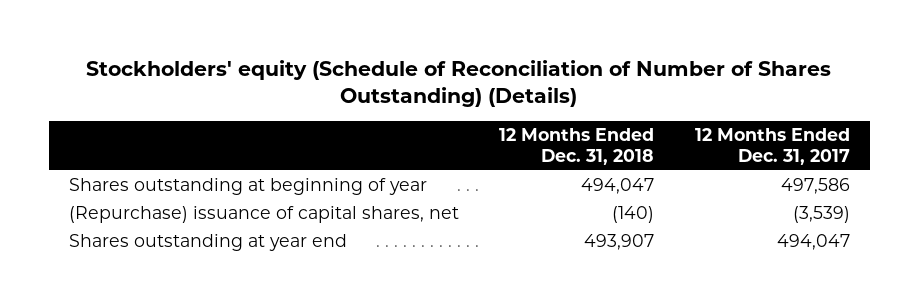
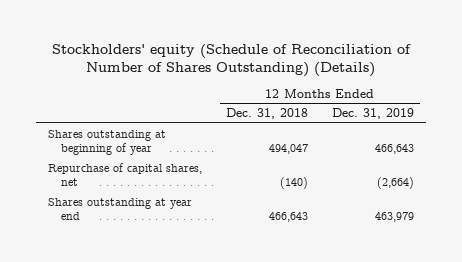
- | 12 Months Ended Dec. 31, 2018 | 12 Months Ended Dec. 31, 2017
+ | 12 Months Ended Dec. 31, 2018 | 12 Months Ended Dec. 31, 2019
- (Repurchase) issuance of capital shares, net | (140) | (3,539)
- Shares outstanding at year end | 493,907 | 494,047
+ Repurchase of capital shares, net | (140) | (2,664)
+ Shares outstanding at year end | 466,643 | 463,979

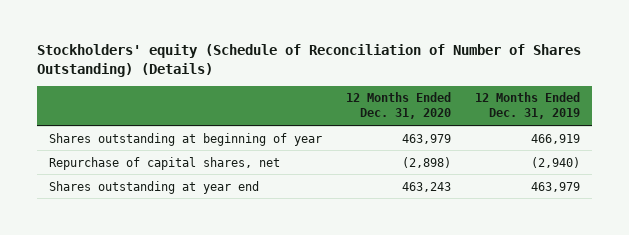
- | 12 Months Ended Dec. 31, 2018 | 12 Months Ended Dec. 31, 2019
+ | 12 Months Ended Dec. 31, 2020 | 12 Months Ended Dec. 31, 2019
- Shares outstanding at beginning of year | 494,047 | 466,643
- Repurchase of capital shares, net | (140) | (2,664)
+ Shares outstanding at beginning of year | 463,979 | 466,919
+ Repurchase of capital shares, net | (2,898) | (2,940)

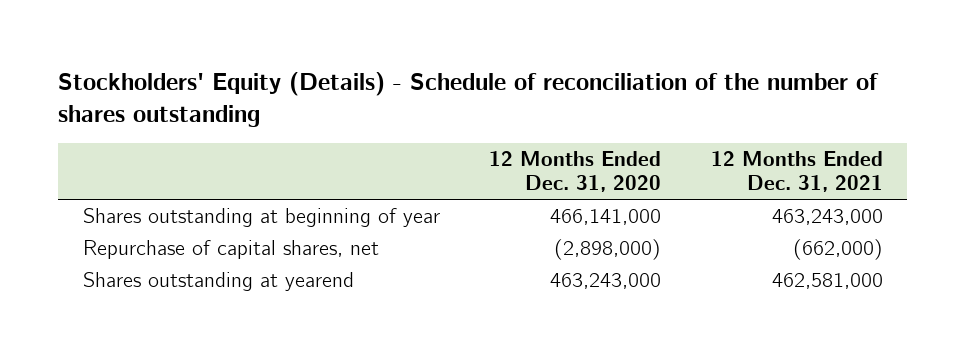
- Stockholders' equity (Schedule of Reconciliation of Number of Shares Outstanding) (Details)
+ Stockholders' Equity (Details) - Schedule of reconciliation of the number of shares outstanding
- | 12 Months Ended Dec. 31, 2020 | 12 Months Ended Dec. 31, 2019
+ | 12 Months Ended Dec. 31, 2020 | 12 Months Ended Dec. 31, 2021
- Shares outstanding at beginning of year | 463,979 | 466,919
- Repurchase of capital shares, net | (2,898) | (2,940)
- Shares outstanding at year end | 463,243 | 463,979
+ Shares outstanding at beginning of year | 466,141,000 | 463,243,000
+ Repurchase of capital shares, net | (2,898,000) | (662,000)
+ Shares outstanding at yearend | 463,243,000 | 462,581,000

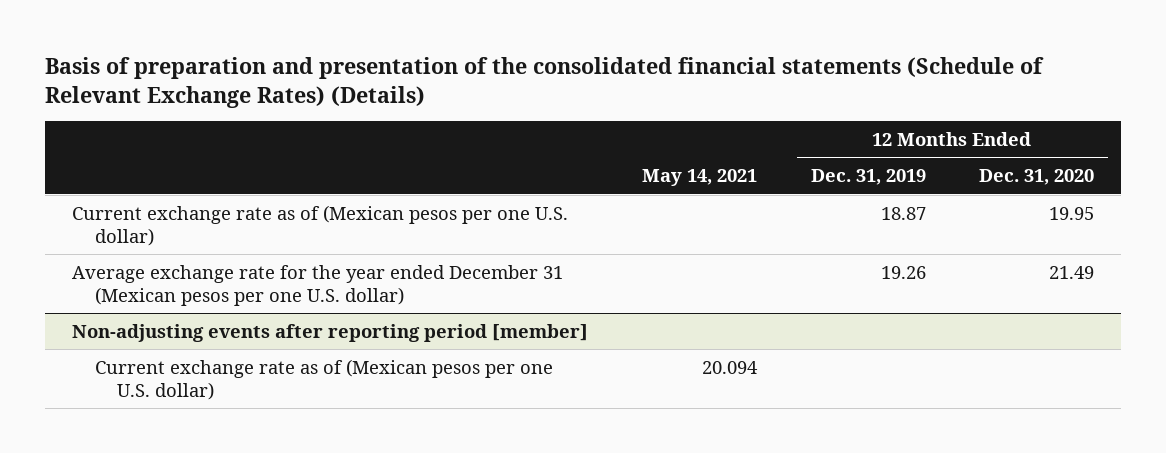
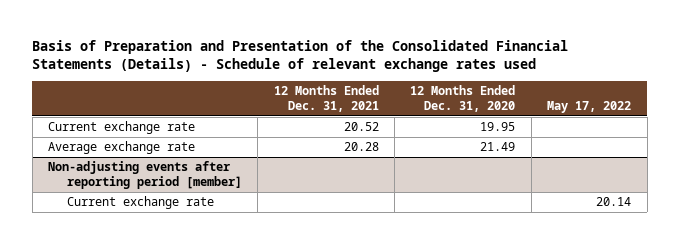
- Basis of preparation and presentation of the consolidated financial statements (Schedule of Relevant Exchange Rates) (Details)
+ Basis of Preparation and Presentation of the Consolidated Financial Statements (Details) - Schedule of relevant exchange rates used
- | May 14, 2021 | 12 Months Ended Dec. 31, 2019 | 12 Months Ended Dec. 31, 2020
+ | 12 Months Ended Dec. 31, 2021 | 12 Months Ended Dec. 31, 2020 | May 17, 2022
- Current exchange rate as of (Mexican pesos per one U.S. dollar) | | 18.87 | 19.95
- Average exchange rate for the year ended December 31 (Mexican pesos per one U.S. dollar) | | 19.26 | 21.49
+ Current exchange rate | 20.52 | 19.95 |
+ Average exchange rate | 20.28 | 21.49 |
@ Non-adjusting events after reporting period [member]
- Current exchange rate as of (Mexican pesos per one U.S. dollar) | 20.094 | |
+ Current exchange rate | | | 20.14

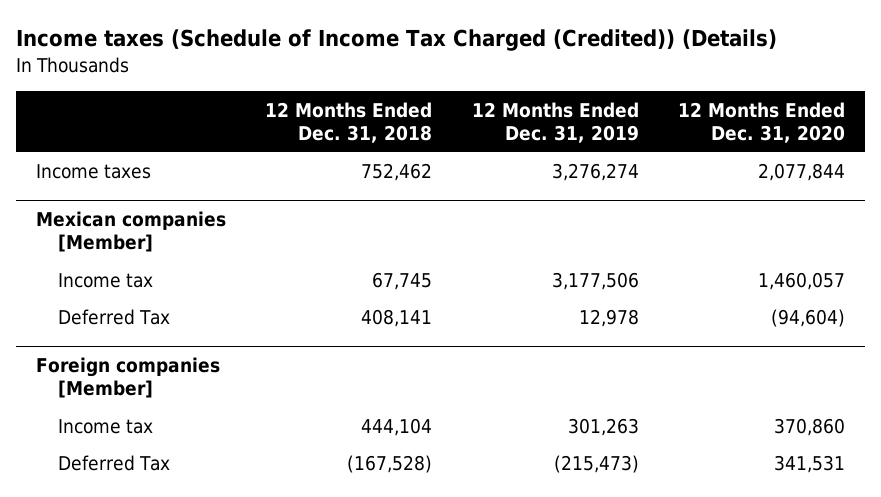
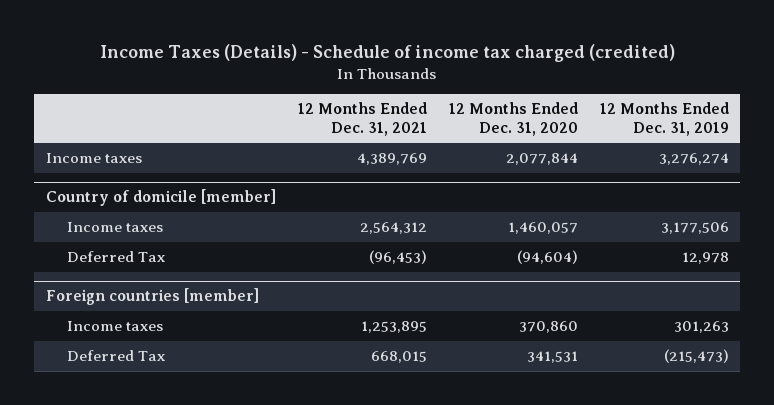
- Income taxes (Schedule of Income Tax Charged (Credited)) (Details)
+ Income Taxes (Details) - Schedule of income tax charged (credited)
- | 12 Months Ended Dec. 31, 2018 | 12 Months Ended Dec. 31, 2019 | 12 Months Ended Dec. 31, 2020
+ | 12 Months Ended Dec. 31, 2021 | 12 Months Ended Dec. 31, 2020 | 12 Months Ended Dec. 31, 2019
- Mexican companies [Member]
- Income tax | 67,745 | 3,177,506 | 1,460,057
+ Country of domicile [member]
+ Income taxes | 2,564,312 | 1,460,057 | 3,177,506
- Foreign companies [Member]
- Income tax | 444,104 | 301,263 | 370,860
+ Foreign countries [member]
+ Income taxes | 1,253,895 | 370,860 | 301,263

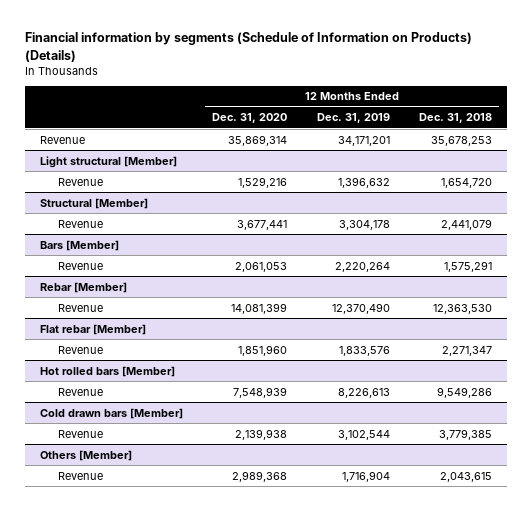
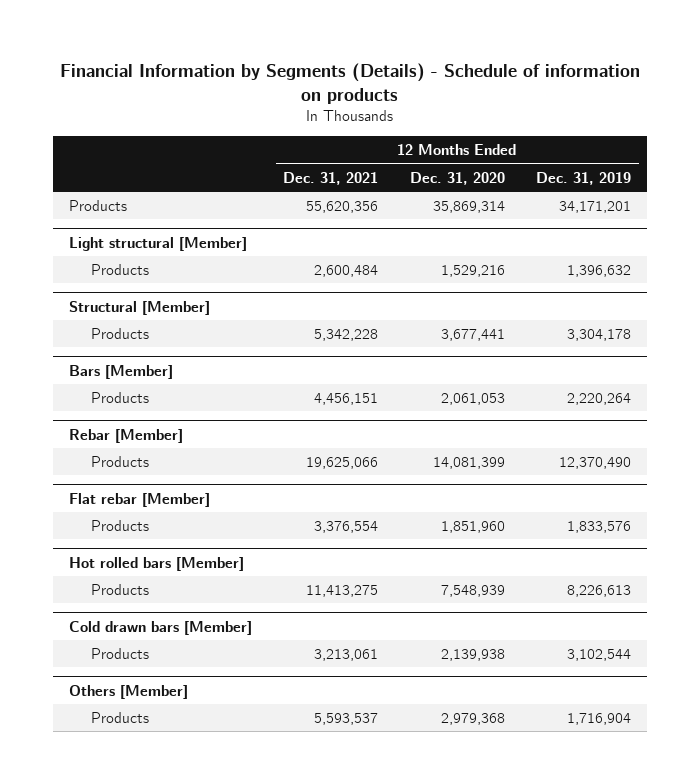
- Financial information by segments (Schedule of Information on Products) (Details)
+ Financial Information by Segments (Details) - Schedule of information on products
- | 12 Months Ended Dec. 31, 2020 | 12 Months Ended Dec. 31, 2019 | 12 Months Ended Dec. 31, 2018
+ | 12 Months Ended Dec. 31, 2021 | 12 Months Ended Dec. 31, 2020 | 12 Months Ended Dec. 31, 2019
- Revenue | 35,869,314 | 34,171,201 | 35,678,253
+ Products | 55,620,356 | 35,869,314 | 34,171,201
@ Light structural [Member]
- Revenue | 1,529,216 | 1,396,632 | 1,654,720
+ Products | 2,600,484 | 1,529,216 | 1,396,632
@ Structural [Member]
- Revenue | 3,677,441 | 3,304,178 | 2,441,079
+ Products | 5,342,228 | 3,677,441 | 3,304,178
@ Bars [Member]
- Revenue | 2,061,053 | 2,220,264 | 1,575,291
+ Products | 4,456,151 | 2,061,053 | 2,220,264
@ Rebar [Member]
- Revenue | 14,081,399 | 12,370,490 | 12,363,530
+ Products | 19,625,066 | 14,081,399 | 12,370,490
@ Flat rebar [Member]
- Revenue | 1,851,960 | 1,833,576 | 2,271,347
+ Products | 3,376,554 | 1,851,960 | 1,833,576
@ Hot rolled bars [Member]
- Revenue | 7,548,939 | 8,226,613 | 9,549,286
+ Products | 11,413,275 | 7,548,939 | 8,226,613
@ Cold drawn bars [Member]
- Revenue | 2,139,938 | 3,102,544 | 3,779,385
+ Products | 3,213,061 | 2,139,938 | 3,102,544
@ Others [Member]
- Revenue | 2,989,368 | 1,716,904 | 2,043,615
+ Products | 5,593,537 | 2,979,368 | 1,716,904

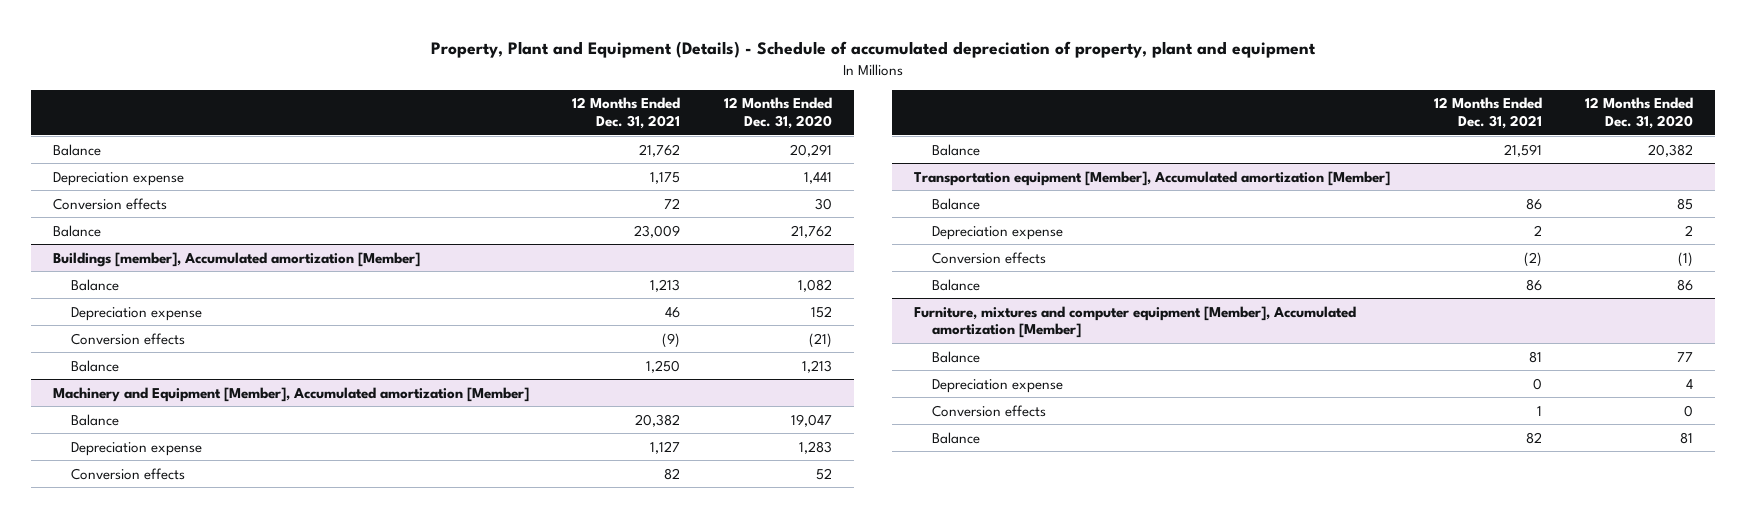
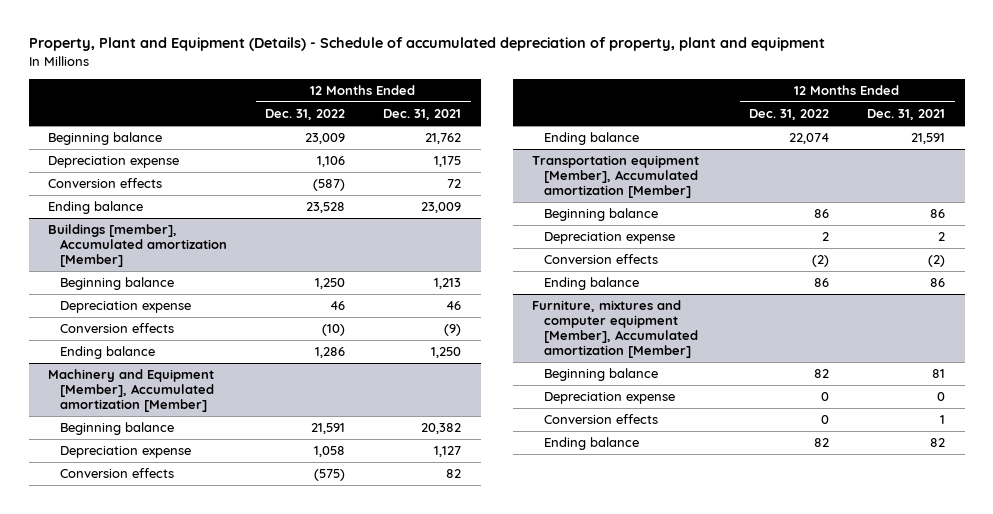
- | 12 Months Ended Dec. 31, 2021 | 12 Months Ended Dec. 31, 2020
+ | 12 Months Ended Dec. 31, 2022 | 12 Months Ended Dec. 31, 2021
- Balance | 21,762 | 20,291
+ Beginning balance | 23,009 | 21,762
- Balance | 23,009 | 21,762
+ Ending balance | 23,528 | 23,009
@ Buildings [member], Accumulated amortization [Member]
- Balance | 1,213 | 1,082
+ Beginning balance | 1,250 | 1,213
- Balance | 1,250 | 1,213
+ Ending balance | 1,286 | 1,250
@ Machinery and Equipment [Member], Accumulated amortization [Member]
- Balance | 20,382 | 19,047
+ Beginning balance | 21,591 | 20,382
- Balance | 21,591 | 20,382
+ Ending balance | 22,074 | 21,591
@ Transportation equipment [Member], Accumulated amortization [Member]
- Balance | 86 | 85
+ Beginning balance | 86 | 86
- Balance | 86 | 86
+ Ending balance | 86 | 86
@ Furniture, mixtures and computer equipment [Member], Accumulated amortization [Member]
- Balance | 81 | 77
+ Beginning balance | 82 | 81
- Balance | 82 | 81
+ Ending balance | 82 | 82

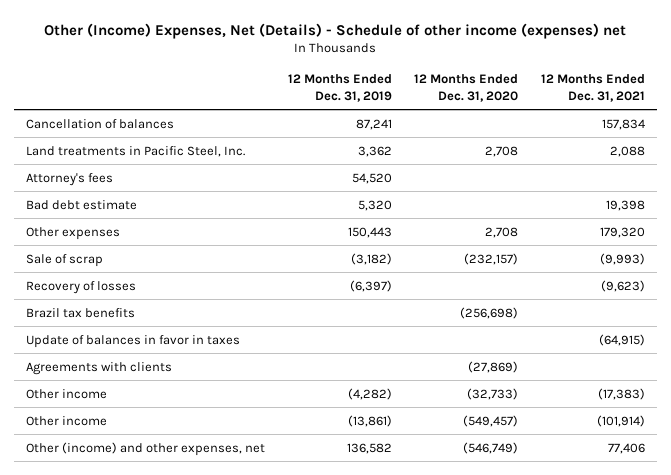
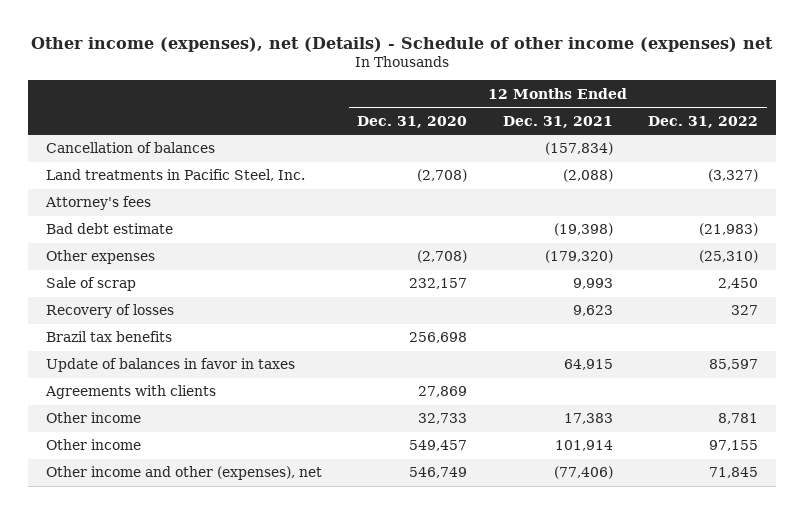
- Other (Income) Expenses, Net (Details) - Schedule of other income (expenses) net
+ Other income (expenses), net (Details) - Schedule of other income (expenses) net
- | 12 Months Ended Dec. 31, 2019 | 12 Months Ended Dec. 31, 2020 | 12 Months Ended Dec. 31, 2021
+ | 12 Months Ended Dec. 31, 2020 | 12 Months Ended Dec. 31, 2021 | 12 Months Ended Dec. 31, 2022
- Cancellation of balances | 87,241 | | 157,834
- Land treatments in Pacific Steel, Inc. | 3,362 | 2,708 | 2,088
+ Cancellation of balances | | (157,834) |
+ Land treatments in Pacific Steel, Inc. | (2,708) | (2,088) | (3,327)
- Bad debt estimate | 5,320 | | 19,398
- Other expenses | 150,443 | 2,708 | 179,320
- Sale of scrap | (3,182) | (232,157) | (9,993)
- Recovery of losses | (6,397) | | (9,623)
- Brazil tax benefits | | (256,698) |
- Update of balances in favor in taxes | | | (64,915)
- Agreements with clients | | (27,869) |
- Other income | (4,282) | (32,733) | (17,383)
- Other income | (13,861) | (549,457) | (101,914)
- Other (income) and other expenses, net | 136,582 | (546,749) | 77,406
+ Bad debt estimate | | (19,398) | (21,983)
+ Other expenses | (2,708) | (179,320) | (25,310)
+ Sale of scrap | 232,157 | 9,993 | 2,450
+ Recovery of losses | | 9,623 | 327
+ Brazil tax benefits | 256,698 | |
+ Update of balances in favor in taxes | | 64,915 | 85,597
+ Agreements with clients | 27,869 | |
+ Other income | 32,733 | 17,383 | 8,781
+ Other income | 549,457 | 101,914 | 97,155
+ Other income and other (expenses), net | 546,749 | (77,406) | 71,845

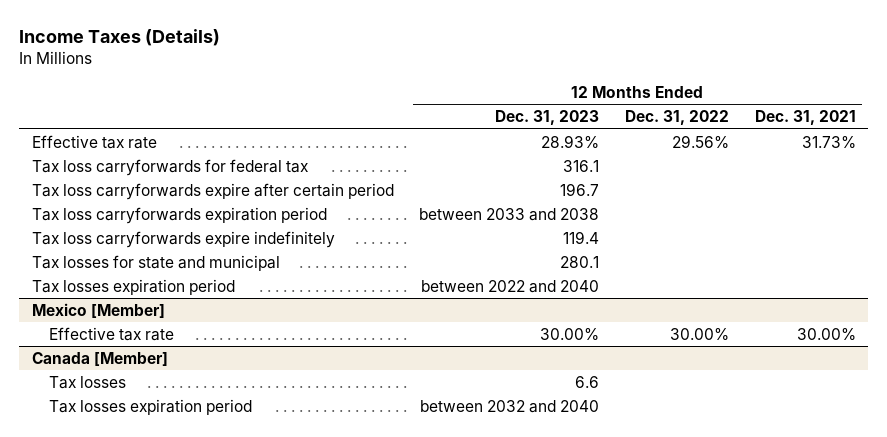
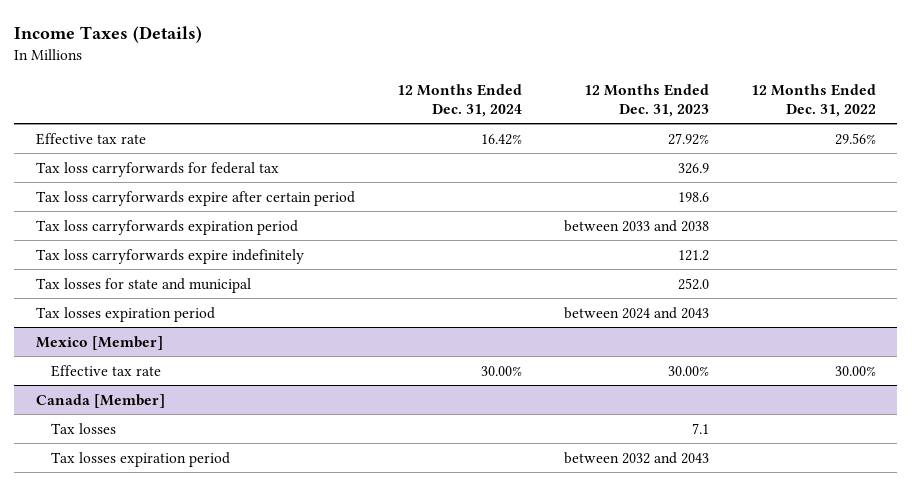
- | 12 Months Ended Dec. 31, 2023 | 12 Months Ended Dec. 31, 2022 | 12 Months Ended Dec. 31, 2021
+ | 12 Months Ended Dec. 31, 2024 | 12 Months Ended Dec. 31, 2023 | 12 Months Ended Dec. 31, 2022
- Effective tax rate | 28.93% | 29.56% | 31.73%
- Tax loss carryforwards for federal tax | 316.1 | |
- Tax loss carryforwards expire after certain period | 196.7 | |
+ Effective tax rate | 16.42% | 27.92% | 29.56%
+ Tax loss carryforwards for federal tax | | 326.9 |
+ Tax loss carryforwards expire after certain period | | 198.6 |
- Tax loss carryforwards expire indefinitely | 119.4 | |
- Tax losses for state and municipal | 280.1 | |
- Tax losses expiration period | between 2022 and 2040 | |
+ Tax loss carryforwards expire indefinitely | | 121.2 |
+ Tax losses for state and municipal | | 252.0 |
+ Tax losses expiration period | | between 2024 and 2043 |
@ Canada [Member]
- Tax losses | 6.6 | |
- Tax losses expiration period | between 2032 and 2040 | |
+ Tax losses | | 7.1 |
+ Tax losses expiration period | | between 2032 and 2043 |

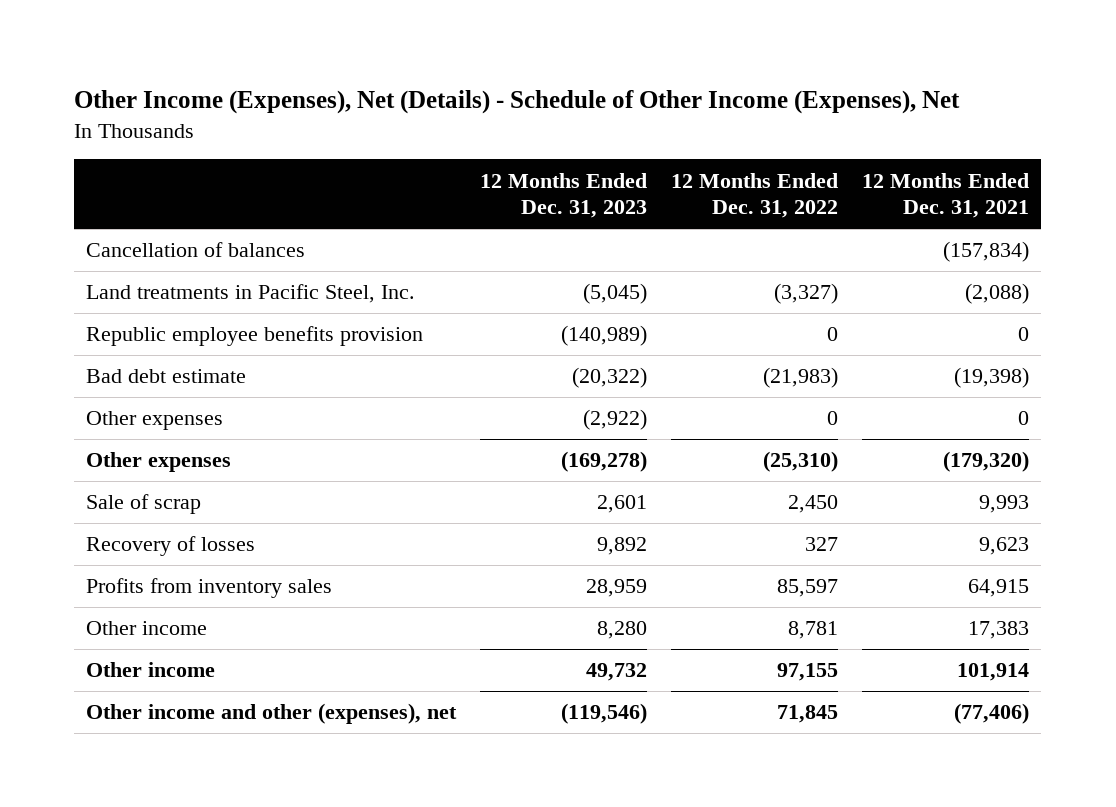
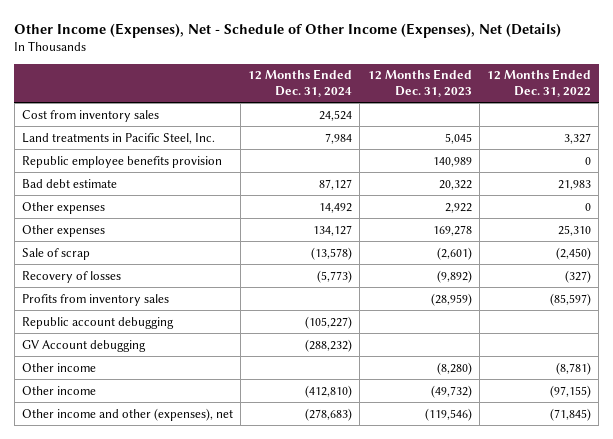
- Other Income (Expenses), Net (Details) - Schedule of Other Income (Expenses), Net
+ Other Income (Expenses), Net - Schedule of Other Income (Expenses), Net (Details)
- | 12 Months Ended Dec. 31, 2023 | 12 Months Ended Dec. 31, 2022 | 12 Months Ended Dec. 31, 2021
+ | 12 Months Ended Dec. 31, 2024 | 12 Months Ended Dec. 31, 2023 | 12 Months Ended Dec. 31, 2022
- Cancellation of balances | | | (157,834)
- Land treatments in Pacific Steel, Inc. | (5,045) | (3,327) | (2,088)
- Republic employee benefits provision | (140,989) | 0 | 0
- Bad debt estimate | (20,322) | (21,983) | (19,398)
- Other expenses | (2,922) | 0 | 0
- Other expenses | (169,278) | (25,310) | (179,320)
- Sale of scrap | 2,601 | 2,450 | 9,993
- Recovery of losses | 9,892 | 327 | 9,623
- Profits from inventory sales | 28,959 | 85,597 | 64,915
- Other income | 8,280 | 8,781 | 17,383
- Other income | 49,732 | 97,155 | 101,914
- Other income and other (expenses), net | (119,546) | 71,845 | (77,406)
+ Cost from inventory sales | 24,524 | |
+ Land treatments in Pacific Steel, Inc. | 7,984 | 5,045 | 3,327
+ Republic employee benefits provision | | 140,989 | 0
+ Bad debt estimate | 87,127 | 20,322 | 21,983
+ Other expenses | 14,492 | 2,922 | 0
+ Other expenses | 134,127 | 169,278 | 25,310
+ Sale of scrap | (13,578) | (2,601) | (2,450)
+ Recovery of losses | (5,773) | (9,892) | (327)
+ Profits from inventory sales | | (28,959) | (85,597)
+ Republic account debugging | (105,227) | |
+ GV Account debugging | (288,232) | |
+ Other income | | (8,280) | (8,781)
+ Other income | (412,810) | (49,732) | (97,155)
+ Other income and other (expenses), net | (278,683) | (119,546) | (71,845)

